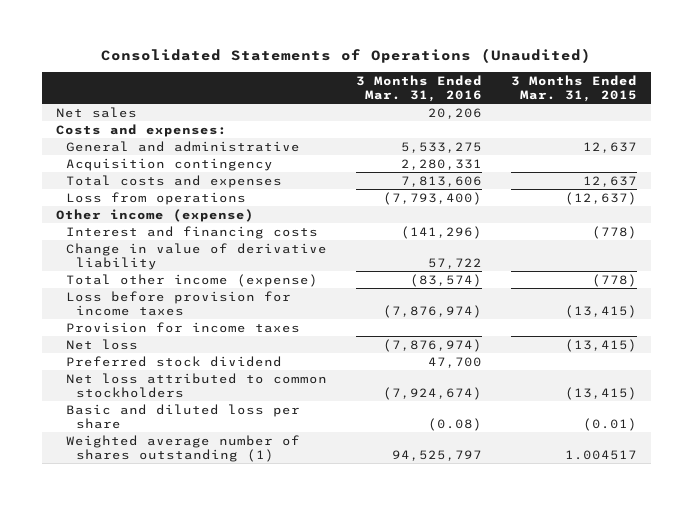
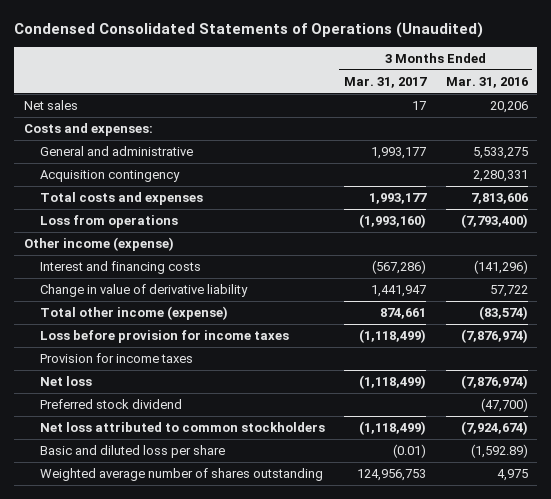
- Consolidated Statements of Operations (Unaudited)
+ Condensed Consolidated Statements of Operations (Unaudited)
- | 3 Months Ended Mar. 31, 2016 | 3 Months Ended Mar. 31, 2015
+ | 3 Months Ended Mar. 31, 2017 | 3 Months Ended Mar. 31, 2016
- Preferred stock dividend | 47,700 |
+ Preferred stock dividend | | (47,700)
- Basic and diluted loss per share | (0.08) | (0.01)
- Weighted average number of shares outstanding (1) | 94,525,797 | 1.004517
+ Basic and diluted loss per share | (0.01) | (1,592.89)
+ Weighted average number of shares outstanding | 124,956,753 | 4,975

